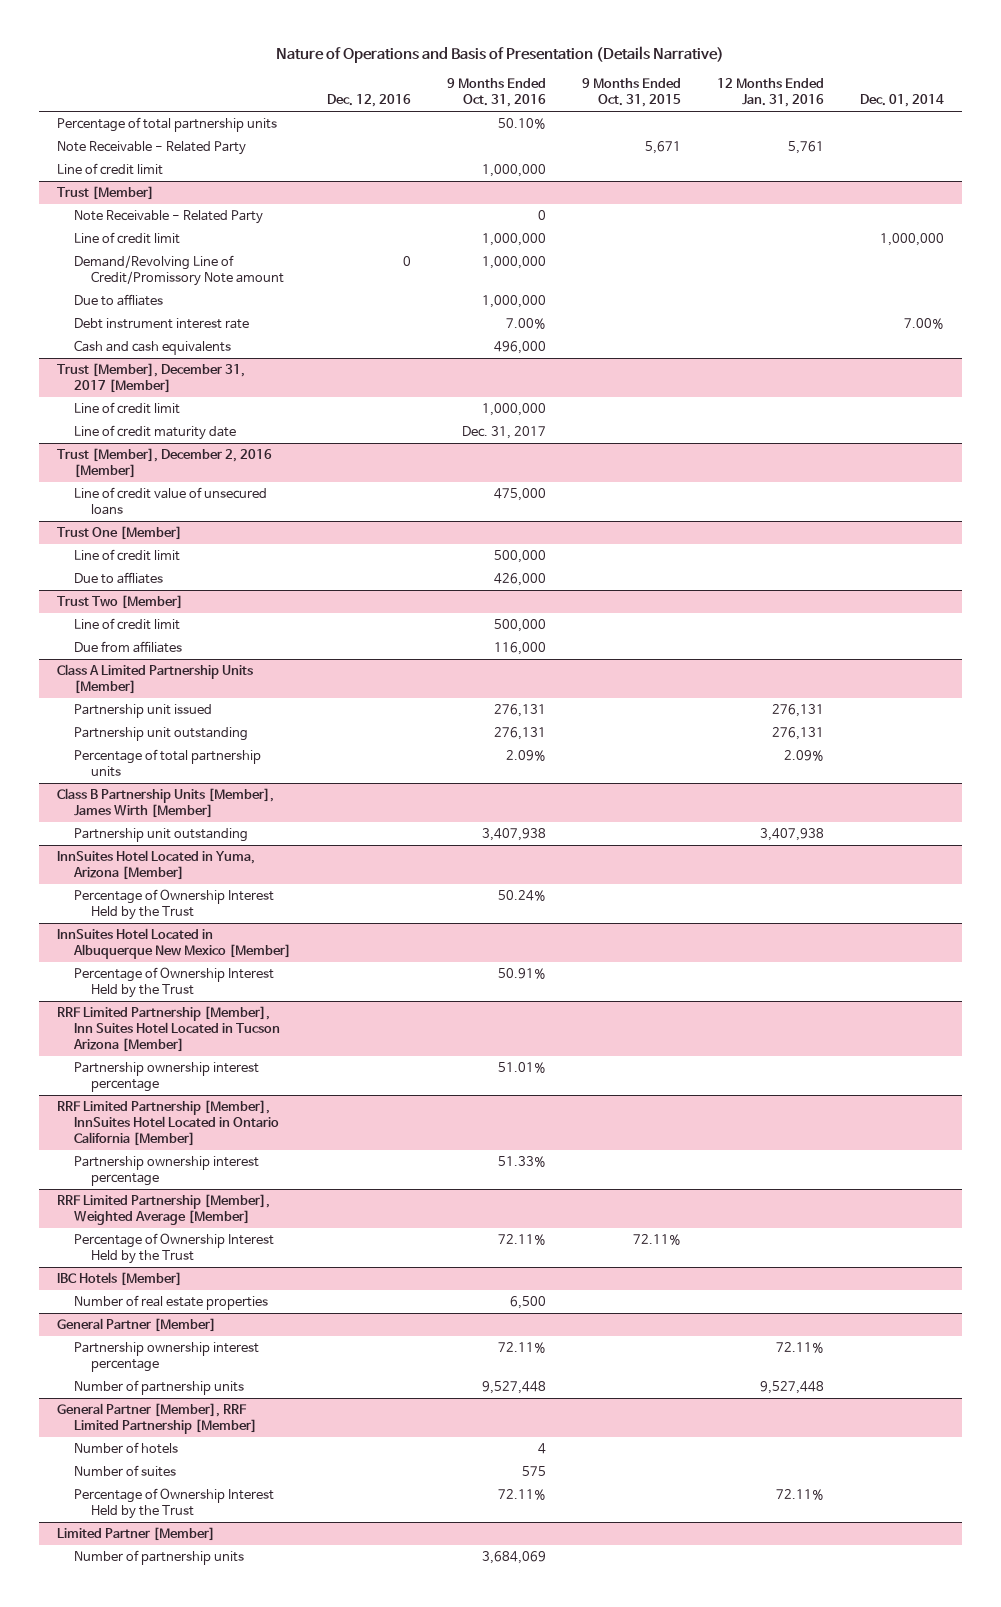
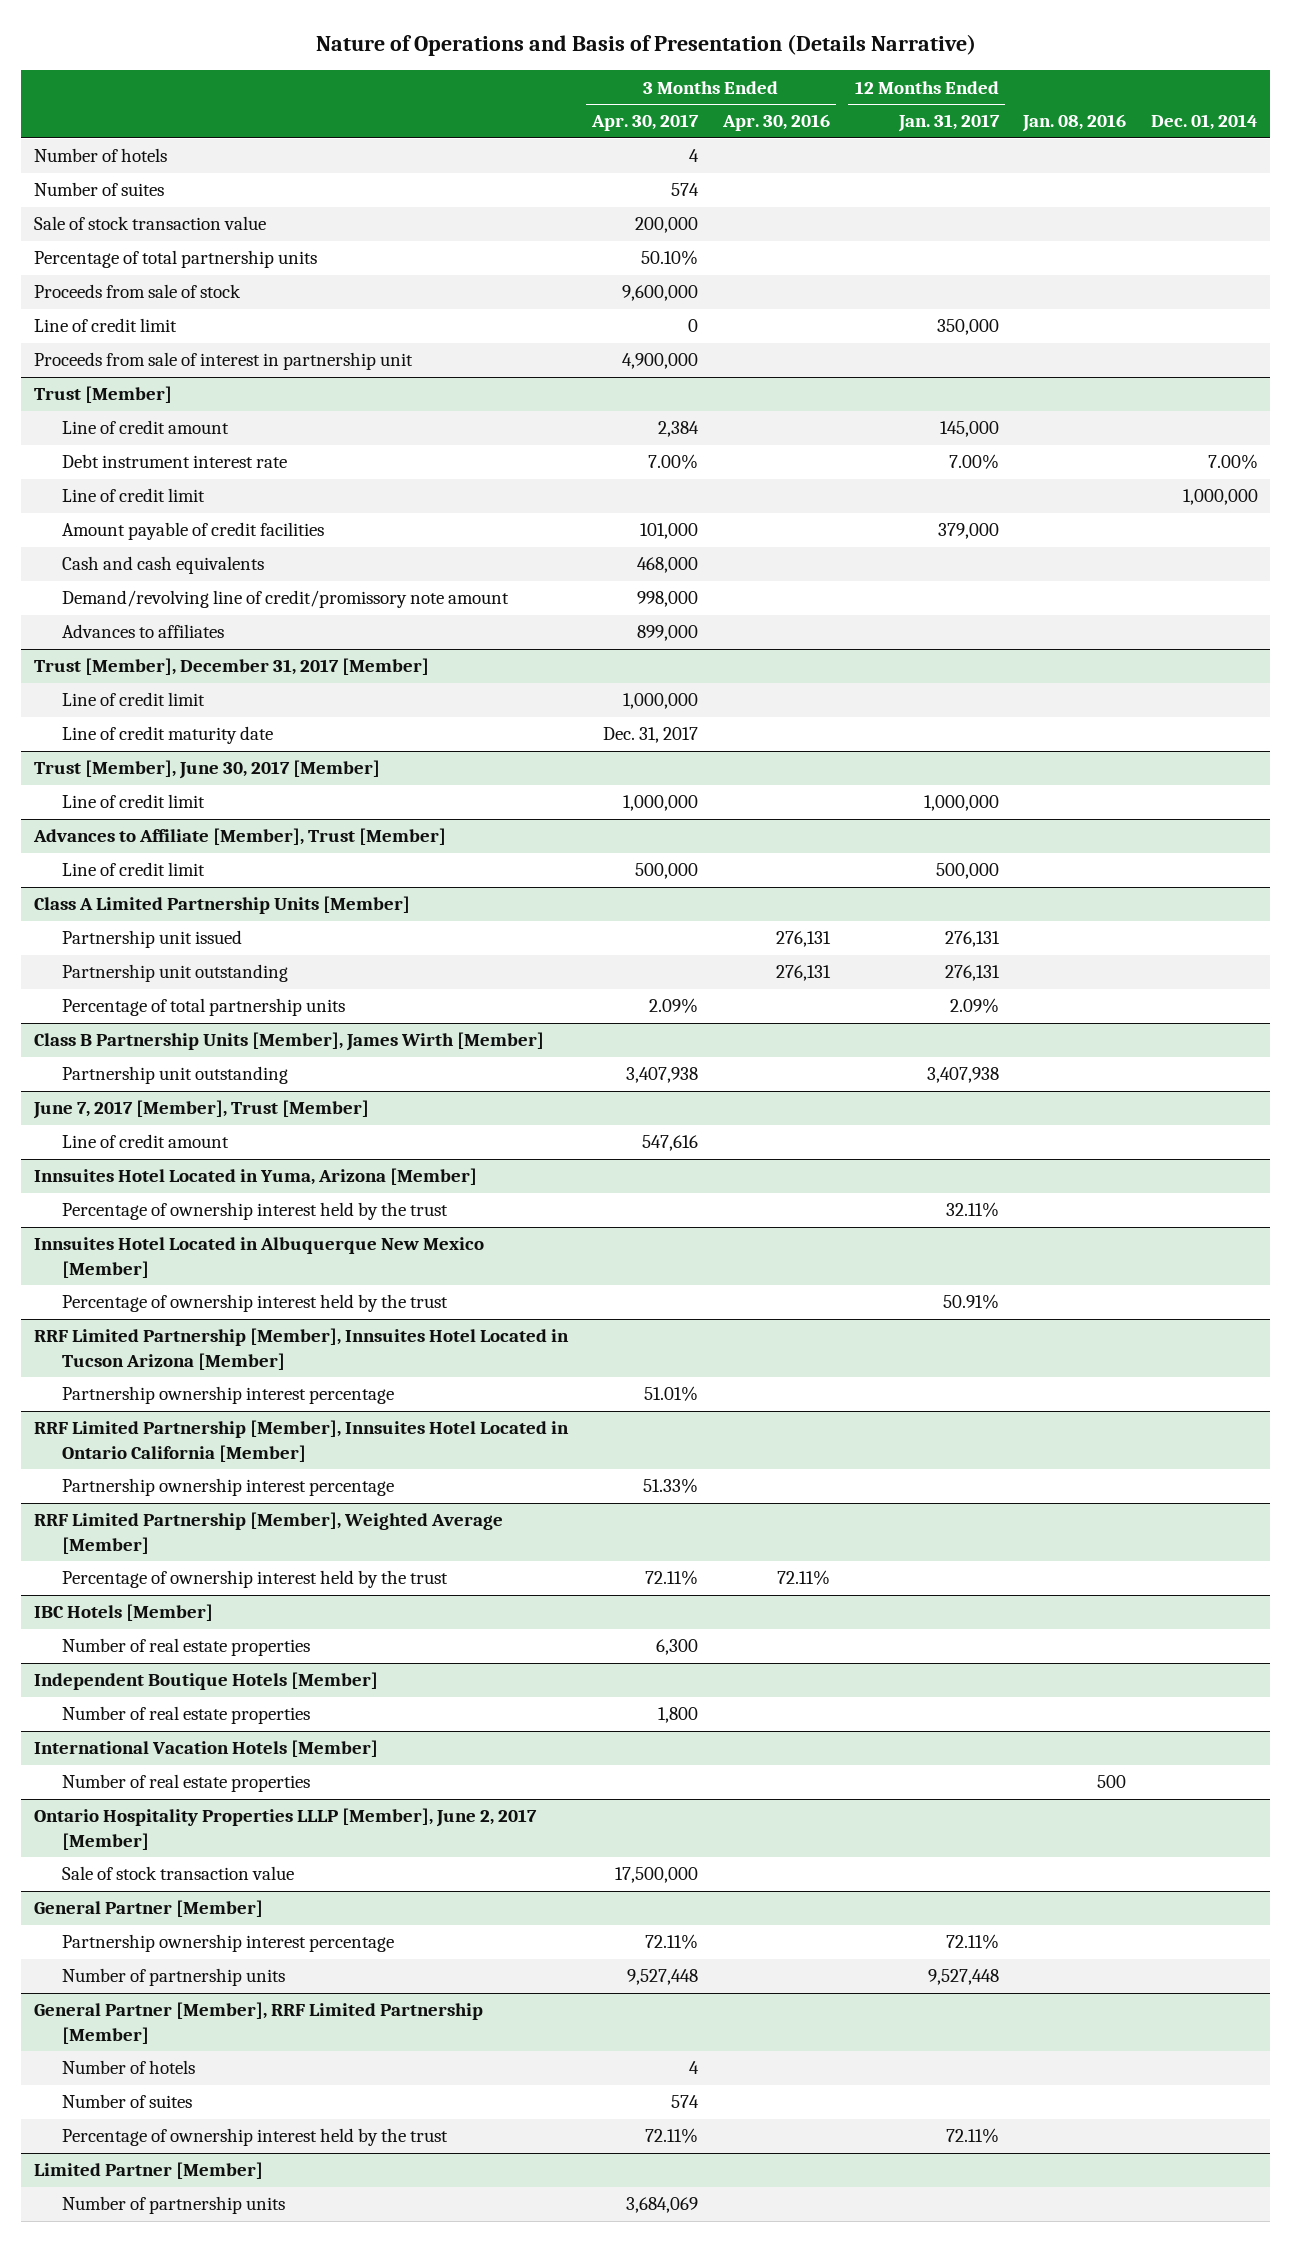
- | Dec. 12, 2016 | 9 Months Ended Oct. 31, 2016 | 9 Months Ended Oct. 31, 2015 | 12 Months Ended Jan. 31, 2016 | Dec. 01, 2014
+ | 3 Months Ended Apr. 30, 2017 | 3 Months Ended Apr. 30, 2016 | 12 Months Ended Jan. 31, 2017 | Jan. 08, 2016 | Dec. 01, 2014
+ Number of hotels | 4 | | | |
+ Number of suites | 574 | | | |
+ Sale of stock transaction value | 200,000 | | | |
- Note Receivable - Related Party | | | 5,671 | 5,761 |
+ Proceeds from sale of stock | 9,600,000 | | | |
+ Proceeds from sale of interest in partnership unit | 4,900,000 | | | |
@ Trust [Member]
- Note Receivable - Related Party | | 0 | | |
- Demand/Revolving Line of Credit/Promissory Note amount | 0 | 1,000,000 | | |
- Due to affliates | | 1,000,000 | | |
+ Line of credit amount | 2,384 | | 145,000 | |
moved down: Line of credit limit | | | | | 1,000,000
+ Amount payable of credit facilities | 101,000 | | 379,000 | |
+ Demand/revolving line of credit/promissory note amount | 998,000 | | | |
+ Advances to affiliates | 899,000 | | | |
- Trust [Member], December 2, 2016 [Member]
- Line of credit value of unsecured loans | | 475,000 | | |
- Trust One [Member]
- Line of credit limit | | 500,000 | | |
- Due to affliates | | 426,000 | | |
- Trust Two [Member]
- Line of credit limit | | 500,000 | | |
- Due from affiliates | | 116,000 | | |
+ Trust [Member], June 30, 2017 [Member]
+ Line of credit limit | 1,000,000 | | 1,000,000 | |
+ Advances to Affiliate [Member], Trust [Member]
+ Line of credit limit | 500,000 | | 500,000 | |
- InnSuites Hotel Located in Yuma, Arizona [Member]
- Percentage of Ownership Interest Held by the Trust | | 50.24% | | |
- InnSuites Hotel Located in Albuquerque New Mexico [Member]
- Percentage of Ownership Interest Held by the Trust | | 50.91% | | |
- RRF Limited Partnership [Member], Inn Suites Hotel Located in Tucson Arizona [Member]
+ June 7, 2017 [Member], Trust [Member]
+ Line of credit amount | 547,616 | | | |
+ Innsuites Hotel Located in Yuma, Arizona [Member]
+ Percentage of ownership interest held by the trust | | | 32.11% | |
+ Innsuites Hotel Located in Albuquerque New Mexico [Member]
+ Percentage of ownership interest held by the trust | | | 50.91% | |
+ RRF Limited Partnership [Member], Innsuites Hotel Located in Tucson Arizona [Member]
- RRF Limited Partnership [Member], InnSuites Hotel Located in Ontario California [Member]
+ RRF Limited Partnership [Member], Innsuites Hotel Located in Ontario California [Member]
@ RRF Limited Partnership [Member], Weighted Average [Member]
- Percentage of Ownership Interest Held by the Trust | | 72.11% | 72.11% | |
+ Percentage of ownership interest held by the trust | 72.11% | 72.11% | | |
+ Independent Boutique Hotels [Member]
+ Number of real estate properties | 1,800 | | | |
+ International Vacation Hotels [Member]
+ Number of real estate properties | | | | 500 |
+ Ontario Hospitality Properties LLLP [Member], June 2, 2017 [Member]
+ Sale of stock transaction value | 17,500,000 | | | |
@ General Partner [Member], RRF Limited Partnership [Member]
- Percentage of Ownership Interest Held by the Trust | | 72.11% | | 72.11% |
+ Percentage of ownership interest held by the trust | 72.11% | | 72.11% | |

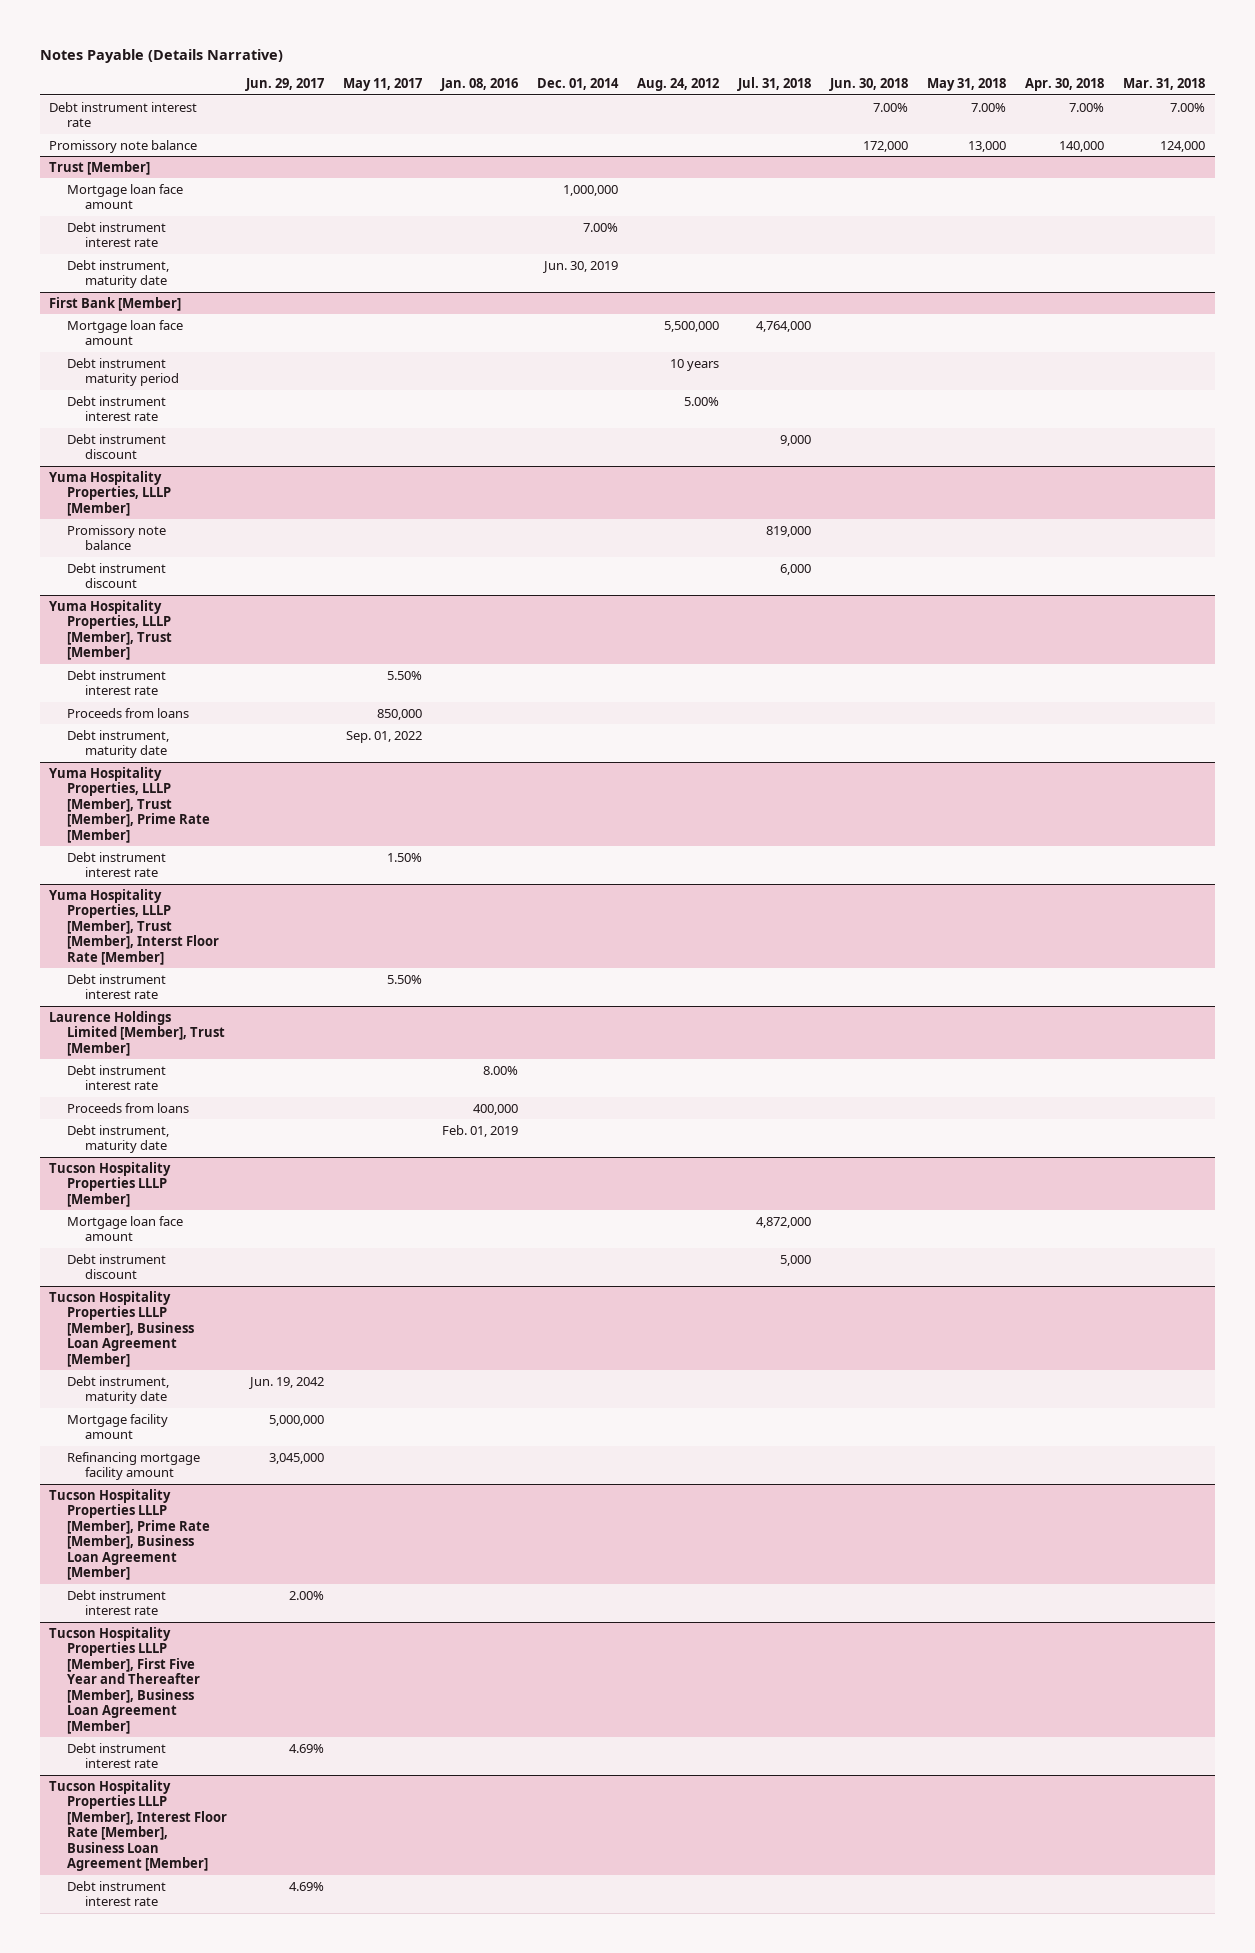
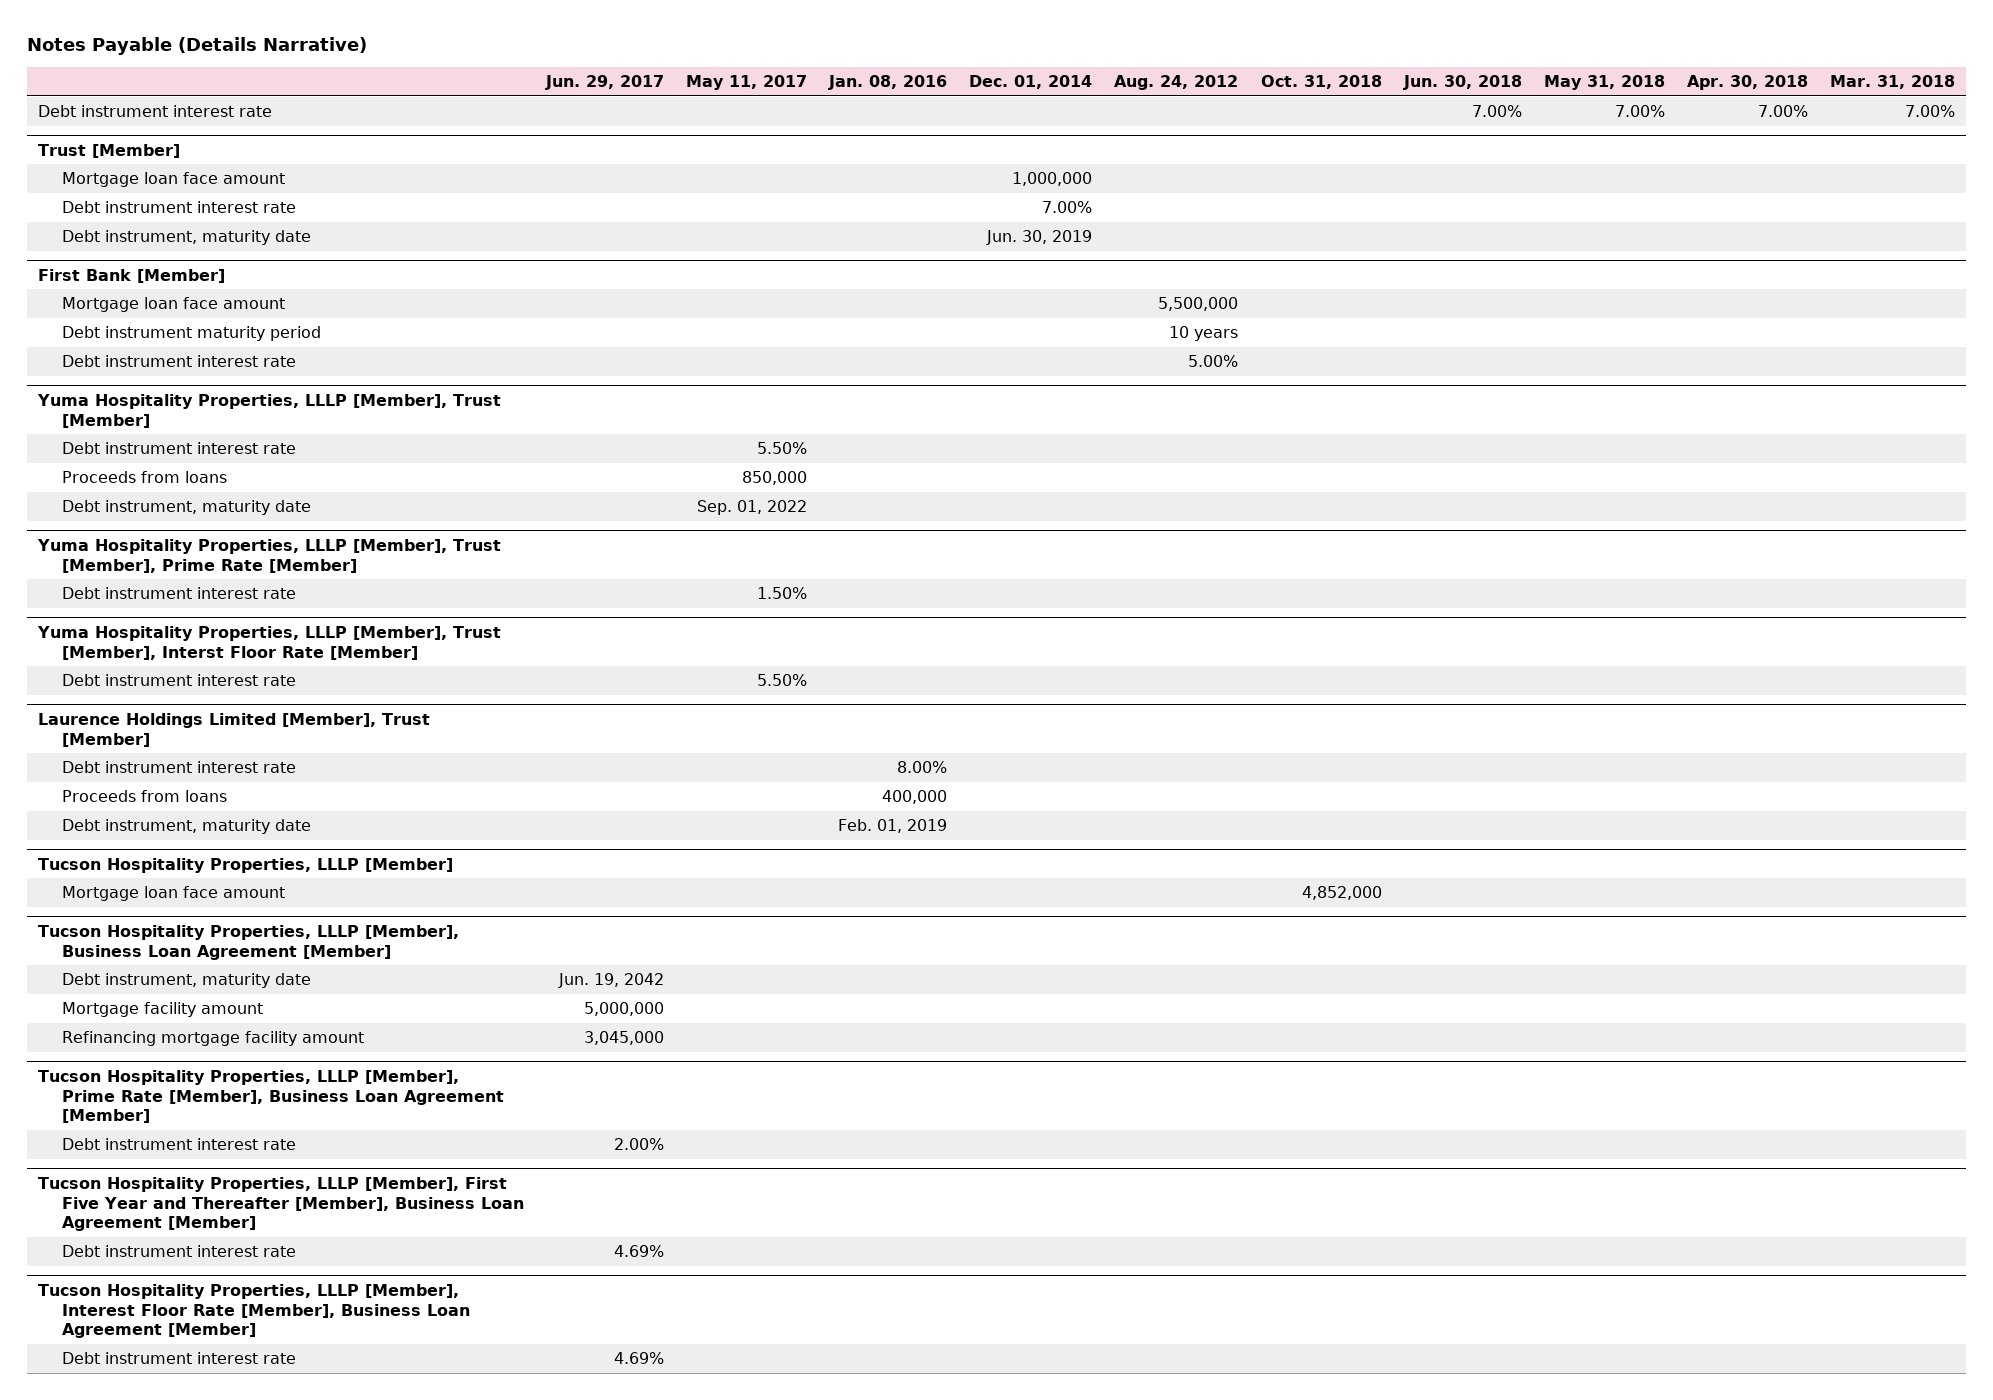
- | Jun. 29, 2017 | May 11, 2017 | Jan. 08, 2016 | Dec. 01, 2014 | Aug. 24, 2012 | Jul. 31, 2018 | Jun. 30, 2018 | May 31, 2018 | Apr. 30, 2018 | Mar. 31, 2018
+ | Jun. 29, 2017 | May 11, 2017 | Jan. 08, 2016 | Dec. 01, 2014 | Aug. 24, 2012 | Oct. 31, 2018 | Jun. 30, 2018 | May 31, 2018 | Apr. 30, 2018 | Mar. 31, 2018
- Promissory note balance | | | | | | | 172,000 | 13,000 | 140,000 | 124,000
@ First Bank [Member]
- Debt instrument discount | | | | | | 9,000 | | | |
- Yuma Hospitality Properties, LLLP [Member]
- Promissory note balance | | | | | | 819,000 | | | |
- Debt instrument discount | | | | | | 6,000 | | | |
- Tucson Hospitality Properties LLLP [Member]
+ Tucson Hospitality Properties, LLLP [Member]
- Debt instrument discount | | | | | | 5,000 | | | |
- Tucson Hospitality Properties LLLP [Member], Business Loan Agreement [Member]
+ Tucson Hospitality Properties, LLLP [Member], Business Loan Agreement [Member]
- Tucson Hospitality Properties LLLP [Member], Prime Rate [Member], Business Loan Agreement [Member]
+ Tucson Hospitality Properties, LLLP [Member], Prime Rate [Member], Business Loan Agreement [Member]
- Tucson Hospitality Properties LLLP [Member], First Five Year and Thereafter [Member], Business Loan Agreement [Member]
+ Tucson Hospitality Properties, LLLP [Member], First Five Year and Thereafter [Member], Business Loan Agreement [Member]
- Tucson Hospitality Properties LLLP [Member], Interest Floor Rate [Member], Business Loan Agreement [Member]
+ Tucson Hospitality Properties, LLLP [Member], Interest Floor Rate [Member], Business Loan Agreement [Member]

